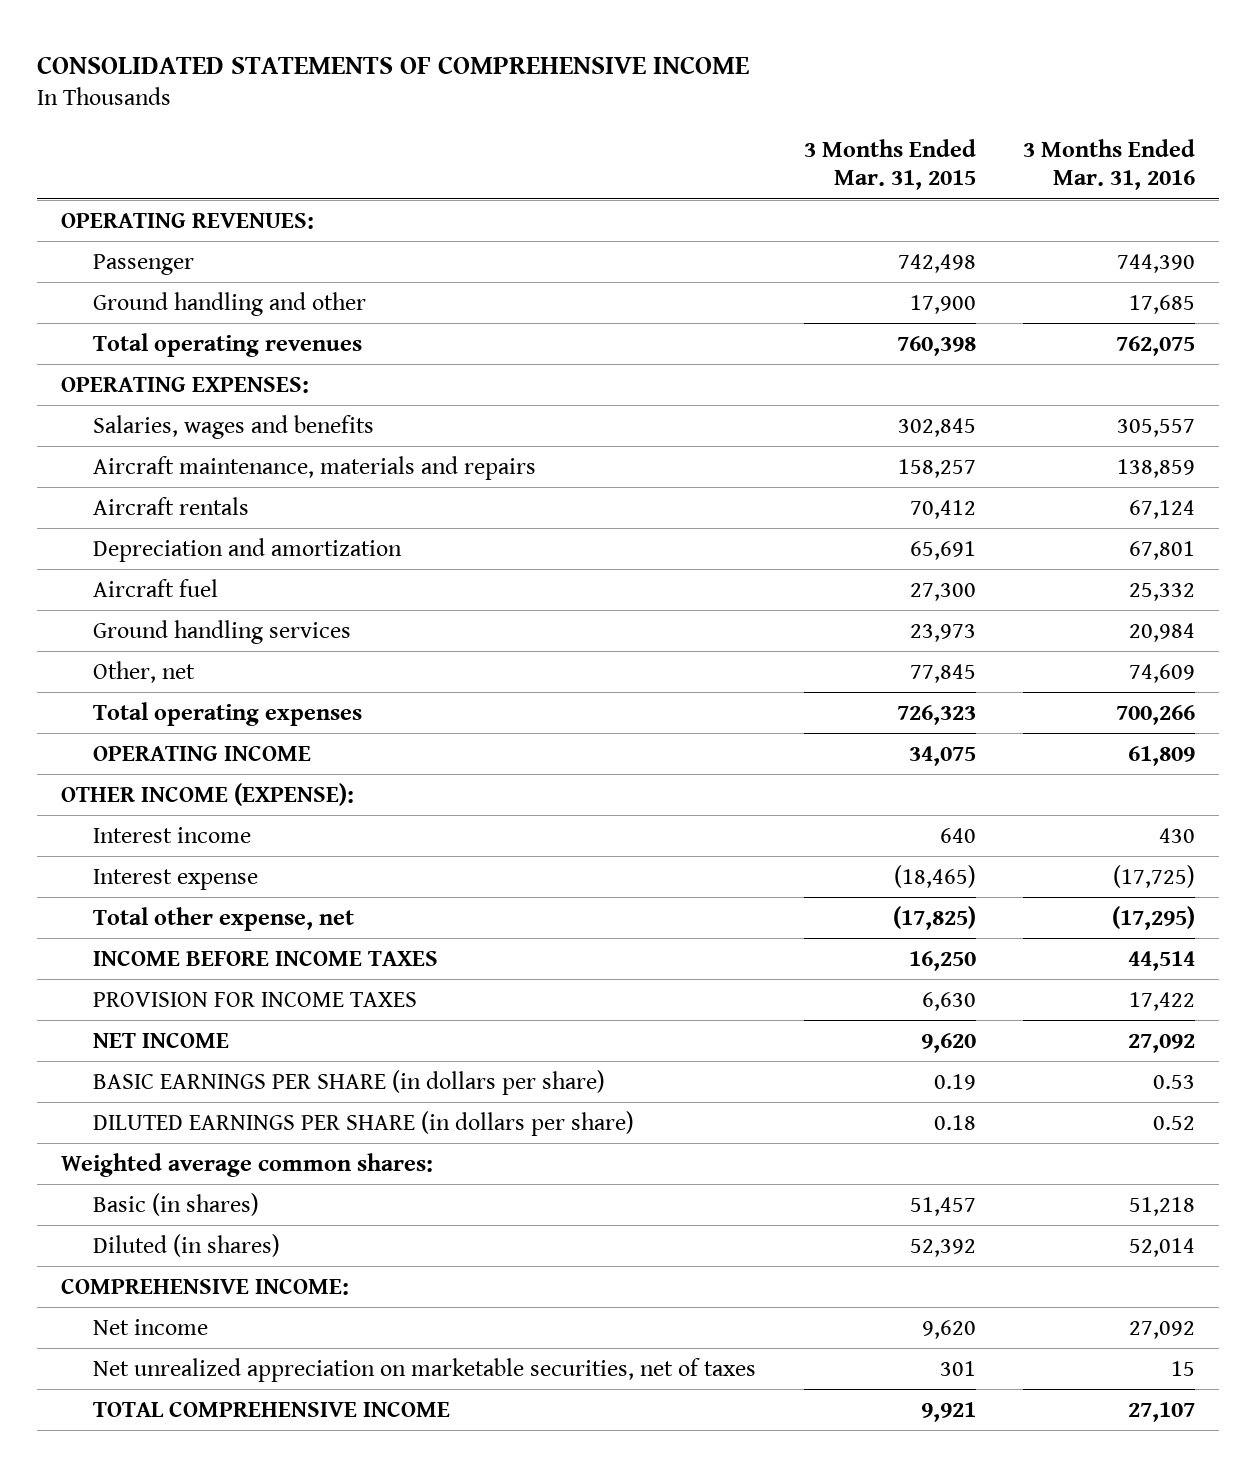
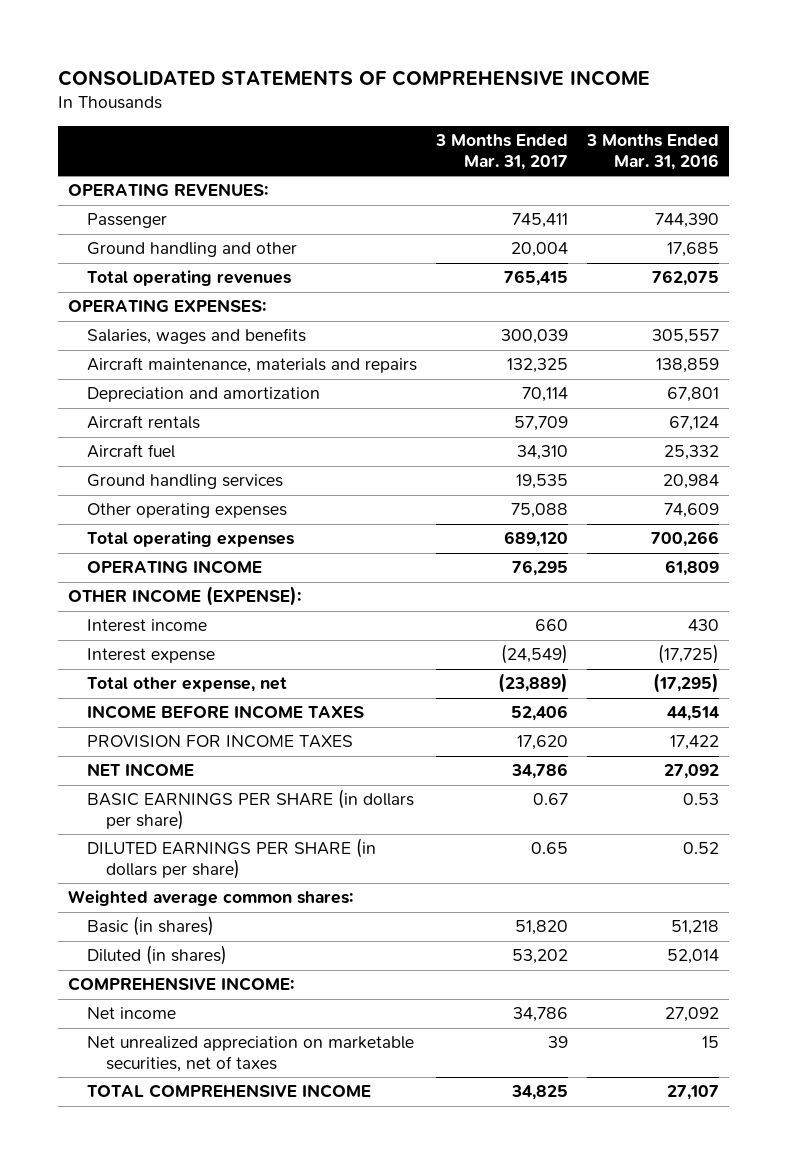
- | 3 Months Ended Mar. 31, 2015 | 3 Months Ended Mar. 31, 2016
+ | 3 Months Ended Mar. 31, 2017 | 3 Months Ended Mar. 31, 2016
moved down: Aircraft rentals | 57,709 | 67,124
- Other, net | 77,845 | 74,609
+ Other operating expenses | 75,088 | 74,609

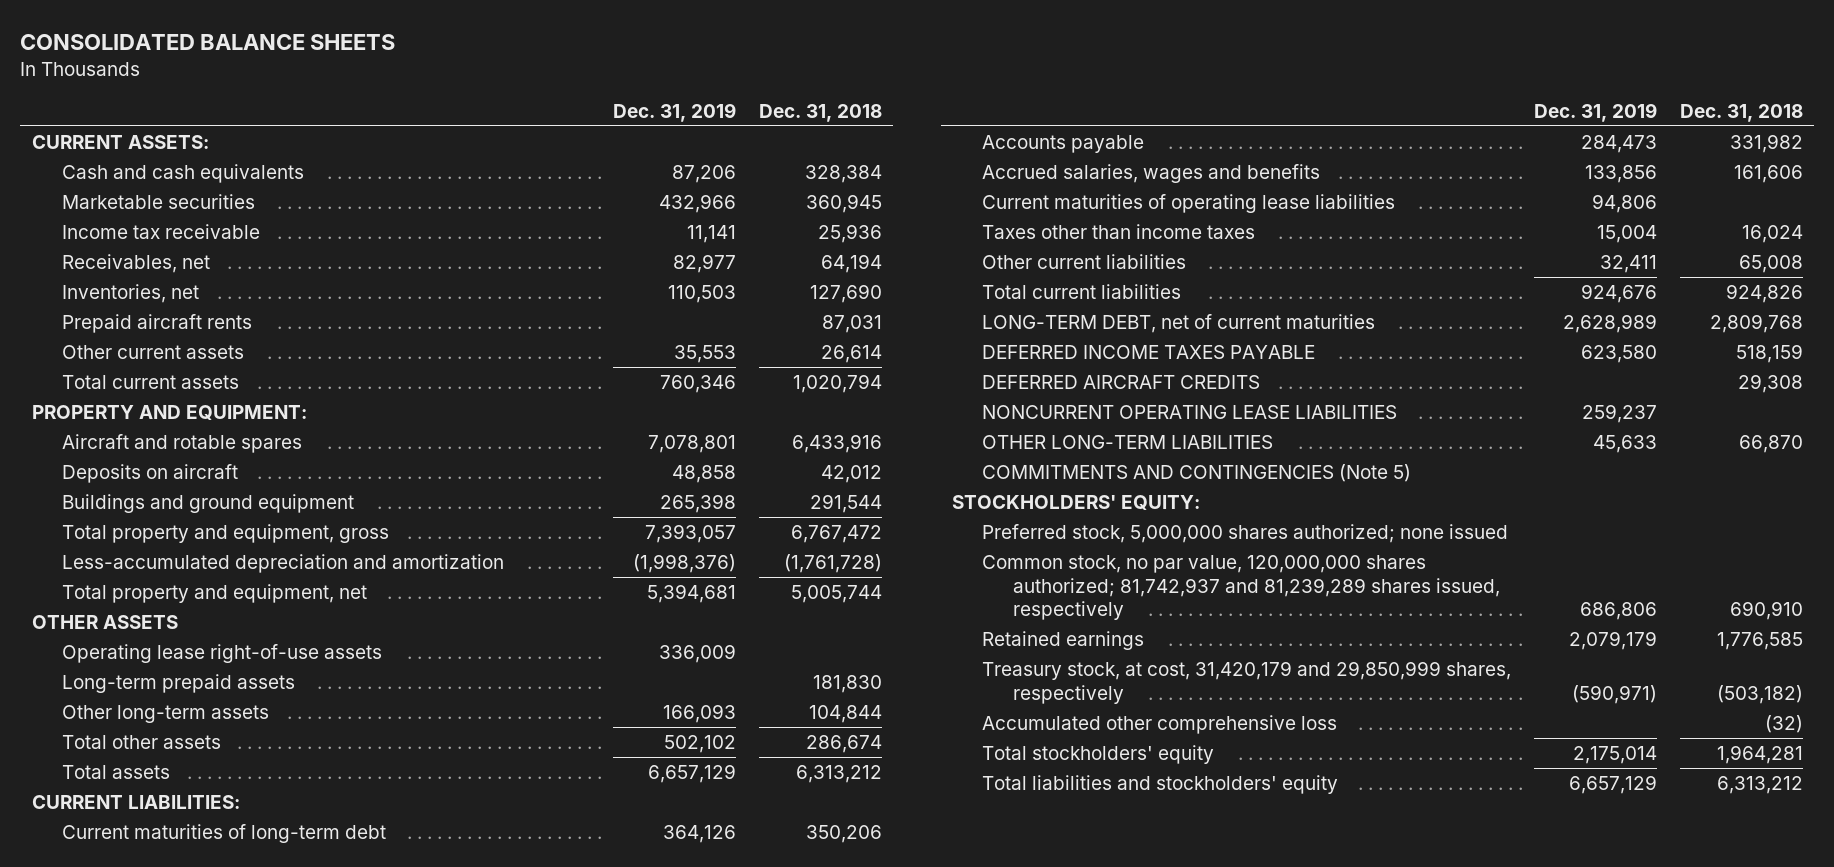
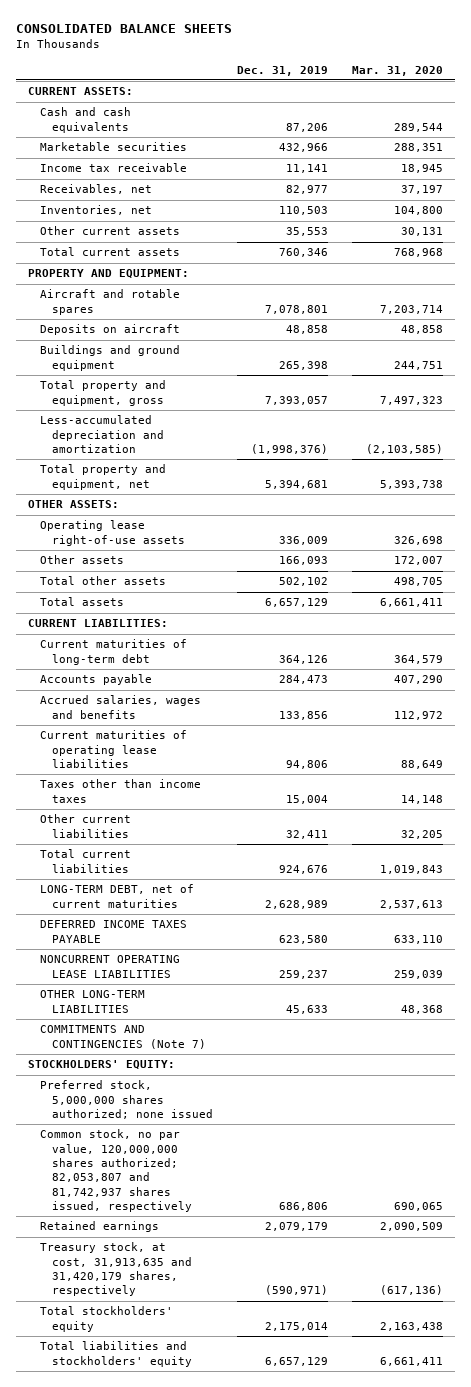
- | Dec. 31, 2019 | Dec. 31, 2018
+ | Dec. 31, 2019 | Mar. 31, 2020
- Prepaid aircraft rents | | 87,031
- OTHER ASSETS
+ OTHER ASSETS:
- Long-term prepaid assets | | 181,830
- Other long-term assets | 166,093 | 104,844
+ Other assets | 166,093 | 172,007
- DEFERRED AIRCRAFT CREDITS | | 29,308
- COMMITMENTS AND CONTINGENCIES (Note 5)
+ COMMITMENTS AND CONTINGENCIES (Note 7)
- Common stock, no par value, 120,000,000 shares authorized; 81,742,937 and 81,239,289 shares issued, respectively | 686,806 | 690,910
+ Common stock, no par value, 120,000,000 shares authorized; 82,053,807 and 81,742,937 shares issued, respectively | 686,806 | 690,065
- Treasury stock, at cost, 31,420,179 and 29,850,999 shares, respectively | (590,971) | (503,182)
- Accumulated other comprehensive loss | | (32)
+ Treasury stock, at cost, 31,913,635 and 31,420,179 shares, respectively | (590,971) | (617,136)

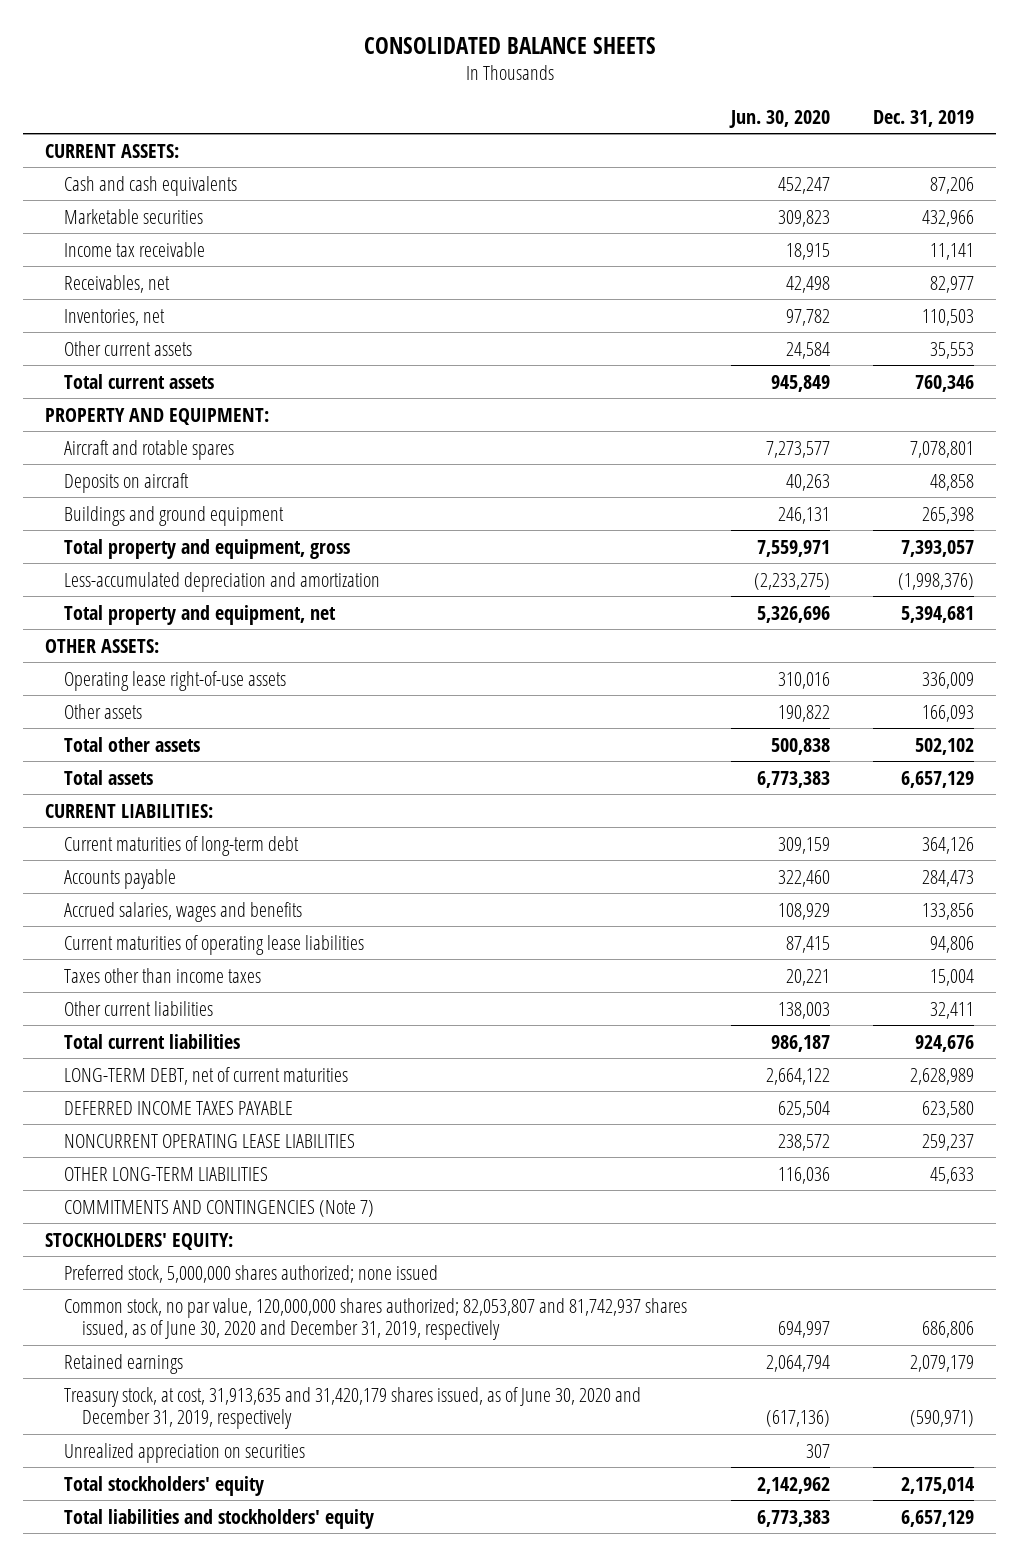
- | Dec. 31, 2019 | Mar. 31, 2020
+ | Jun. 30, 2020 | Dec. 31, 2019
- Common stock, no par value, 120,000,000 shares authorized; 82,053,807 and 81,742,937 shares issued, respectively | 686,806 | 690,065
+ Common stock, no par value, 120,000,000 shares authorized; 82,053,807 and 81,742,937 shares issued, as of June 30, 2020 and December 31, 2019, respectively | 694,997 | 686,806
- Treasury stock, at cost, 31,913,635 and 31,420,179 shares, respectively | (590,971) | (617,136)
+ Treasury stock, at cost, 31,913,635 and 31,420,179 shares issued, as of June 30, 2020 and December 31, 2019, respectively | (617,136) | (590,971)
+ Unrealized appreciation on securities | 307 |

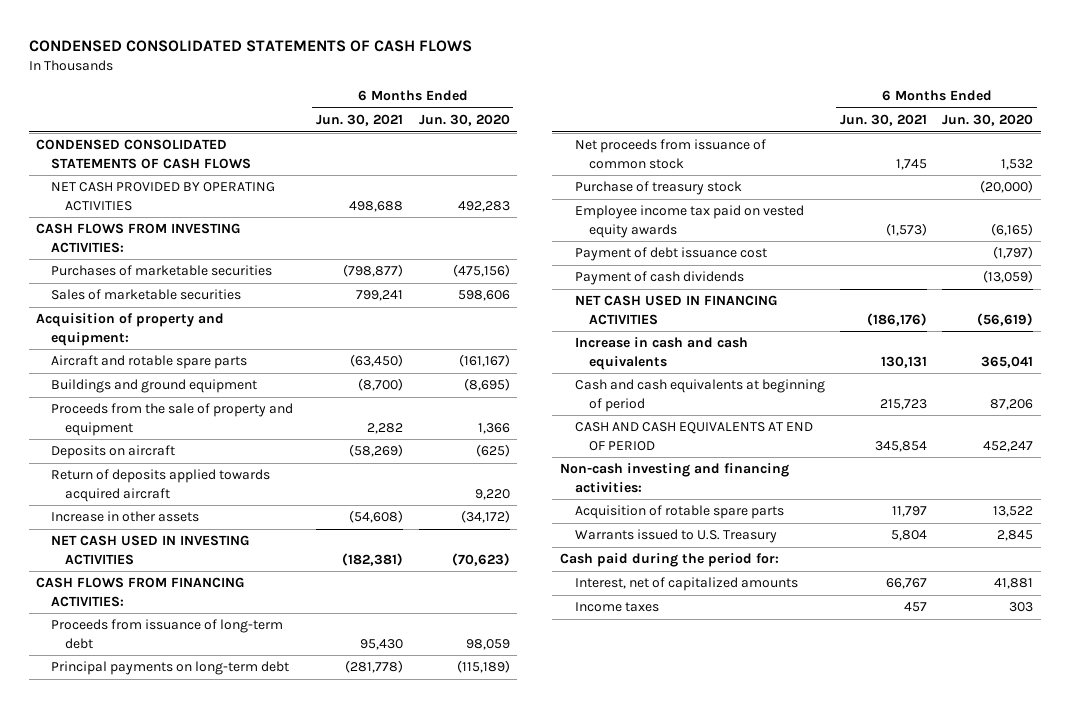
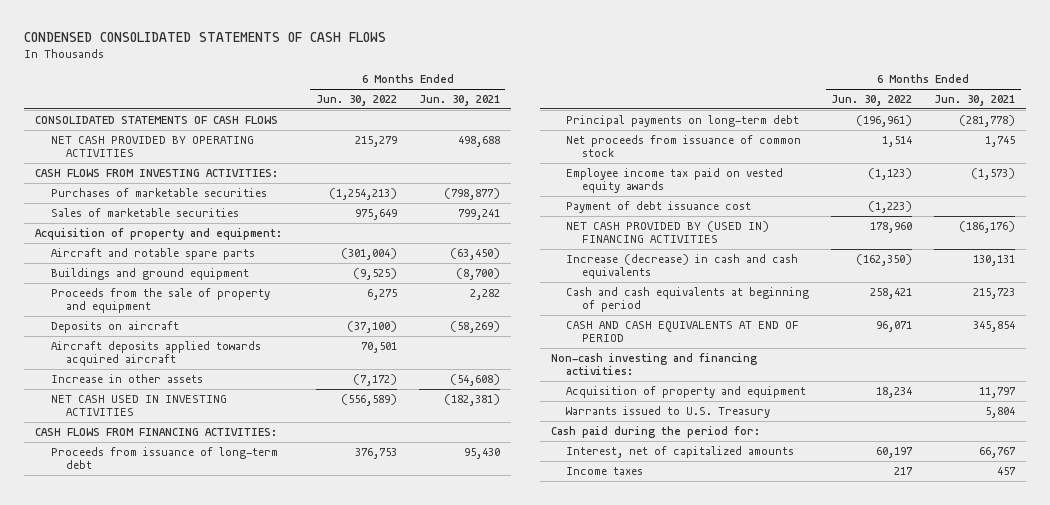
- | 6 Months Ended Jun. 30, 2021 | 6 Months Ended Jun. 30, 2020
+ | 6 Months Ended Jun. 30, 2022 | 6 Months Ended Jun. 30, 2021
- CONDENSED CONSOLIDATED STATEMENTS OF CASH FLOWS
+ CONSOLIDATED STATEMENTS OF CASH FLOWS
- Return of deposits applied towards acquired aircraft | | 9,220
+ Aircraft deposits applied towards acquired aircraft | 70,501 |
- Purchase of treasury stock | | (20,000)
- Payment of cash dividends | | (13,059)
- NET CASH USED IN FINANCING ACTIVITIES | (186,176) | (56,619)
- Increase in cash and cash equivalents | 130,131 | 365,041
+ NET CASH PROVIDED BY (USED IN) FINANCING ACTIVITIES | 178,960 | (186,176)
+ Increase (decrease) in cash and cash equivalents | (162,350) | 130,131
- Acquisition of rotable spare parts | 11,797 | 13,522
+ Acquisition of property and equipment | 18,234 | 11,797

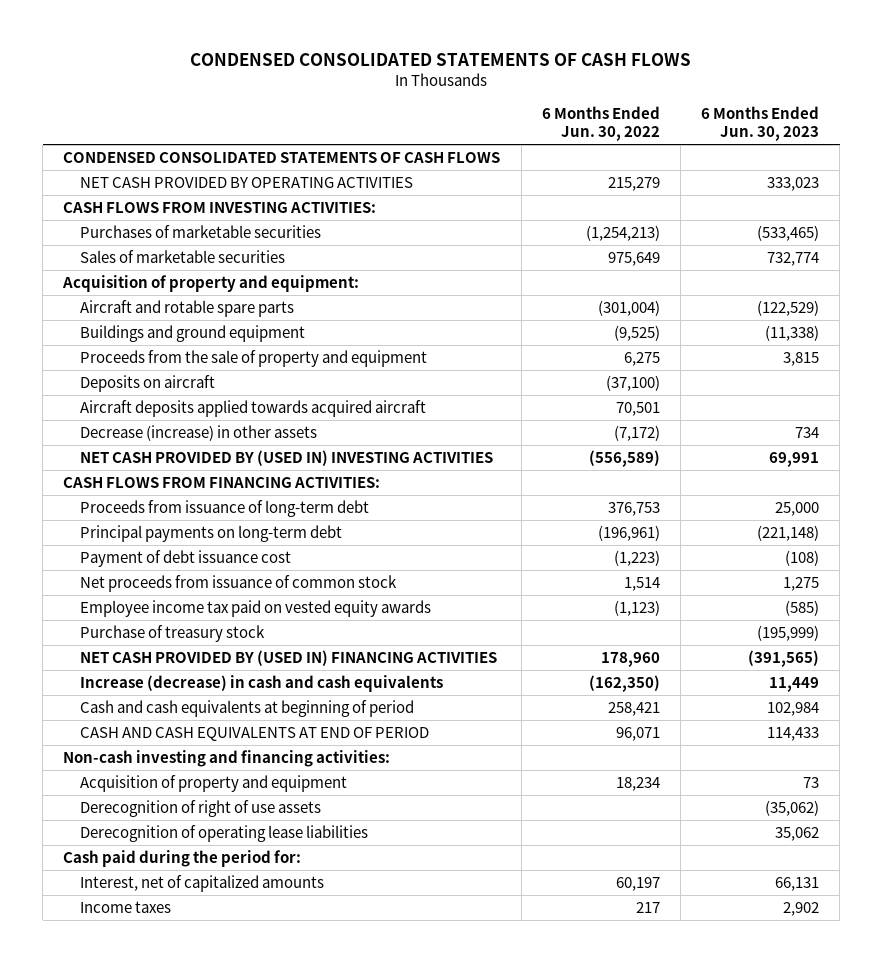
- | 6 Months Ended Jun. 30, 2022 | 6 Months Ended Jun. 30, 2021
+ | 6 Months Ended Jun. 30, 2022 | 6 Months Ended Jun. 30, 2023
- CONSOLIDATED STATEMENTS OF CASH FLOWS
+ CONDENSED CONSOLIDATED STATEMENTS OF CASH FLOWS
- Increase in other assets | (7,172) | (54,608)
- NET CASH USED IN INVESTING ACTIVITIES | (556,589) | (182,381)
+ Decrease (increase) in other assets | (7,172) | 734
+ NET CASH PROVIDED BY (USED IN) INVESTING ACTIVITIES | (556,589) | 69,991
moved up: Payment of debt issuance cost | (1,223) | (108)
+ Purchase of treasury stock | | (195,999)
- Warrants issued to U.S. Treasury | | 5,804
+ Derecognition of right of use assets | | (35,062)
+ Derecognition of operating lease liabilities | | 35,062

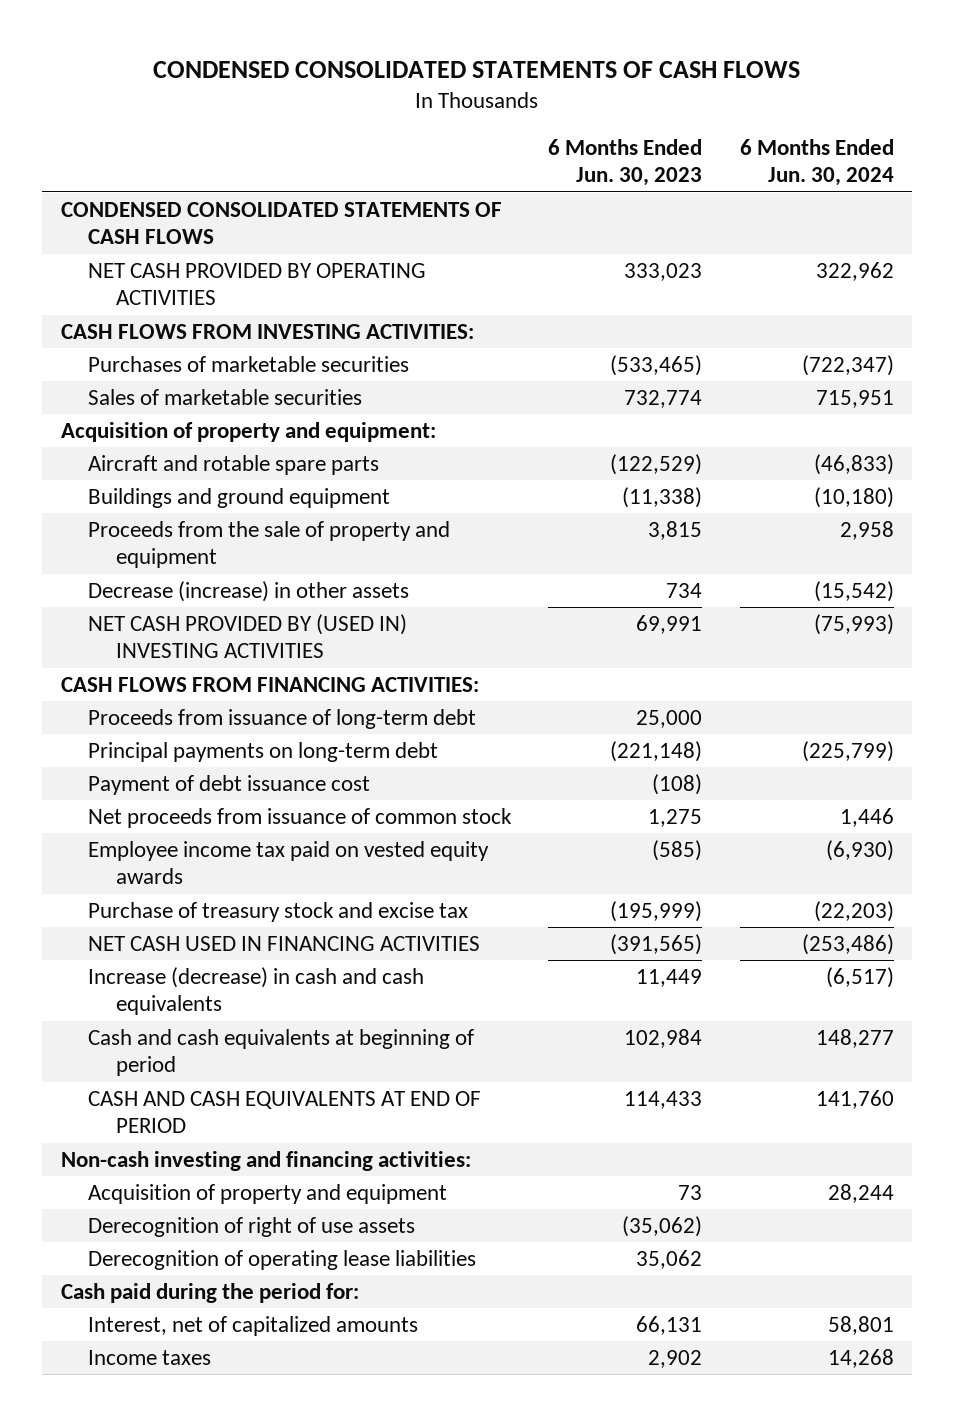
- | 6 Months Ended Jun. 30, 2022 | 6 Months Ended Jun. 30, 2023
+ | 6 Months Ended Jun. 30, 2023 | 6 Months Ended Jun. 30, 2024
- Deposits on aircraft | (37,100) |
- Aircraft deposits applied towards acquired aircraft | 70,501 |
- Purchase of treasury stock | | (195,999)
- NET CASH PROVIDED BY (USED IN) FINANCING ACTIVITIES | 178,960 | (391,565)
+ Purchase of treasury stock and excise tax | (195,999) | (22,203)
+ NET CASH USED IN FINANCING ACTIVITIES | (391,565) | (253,486)

